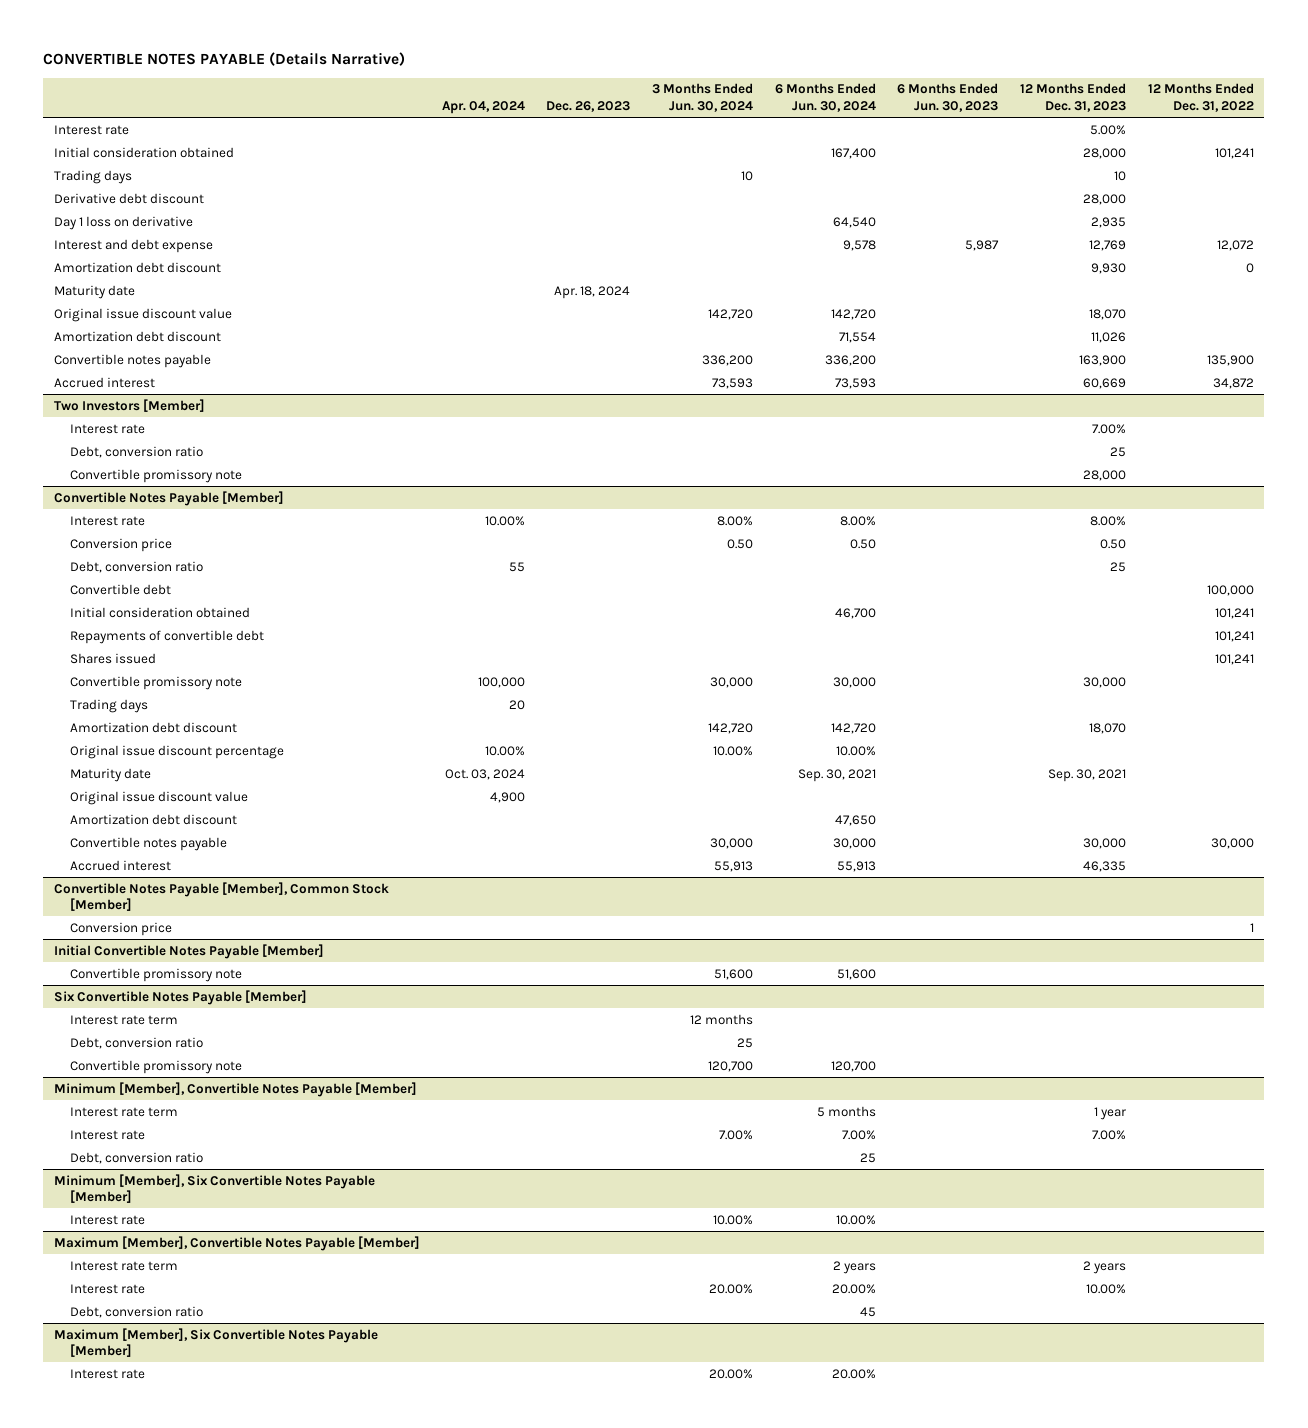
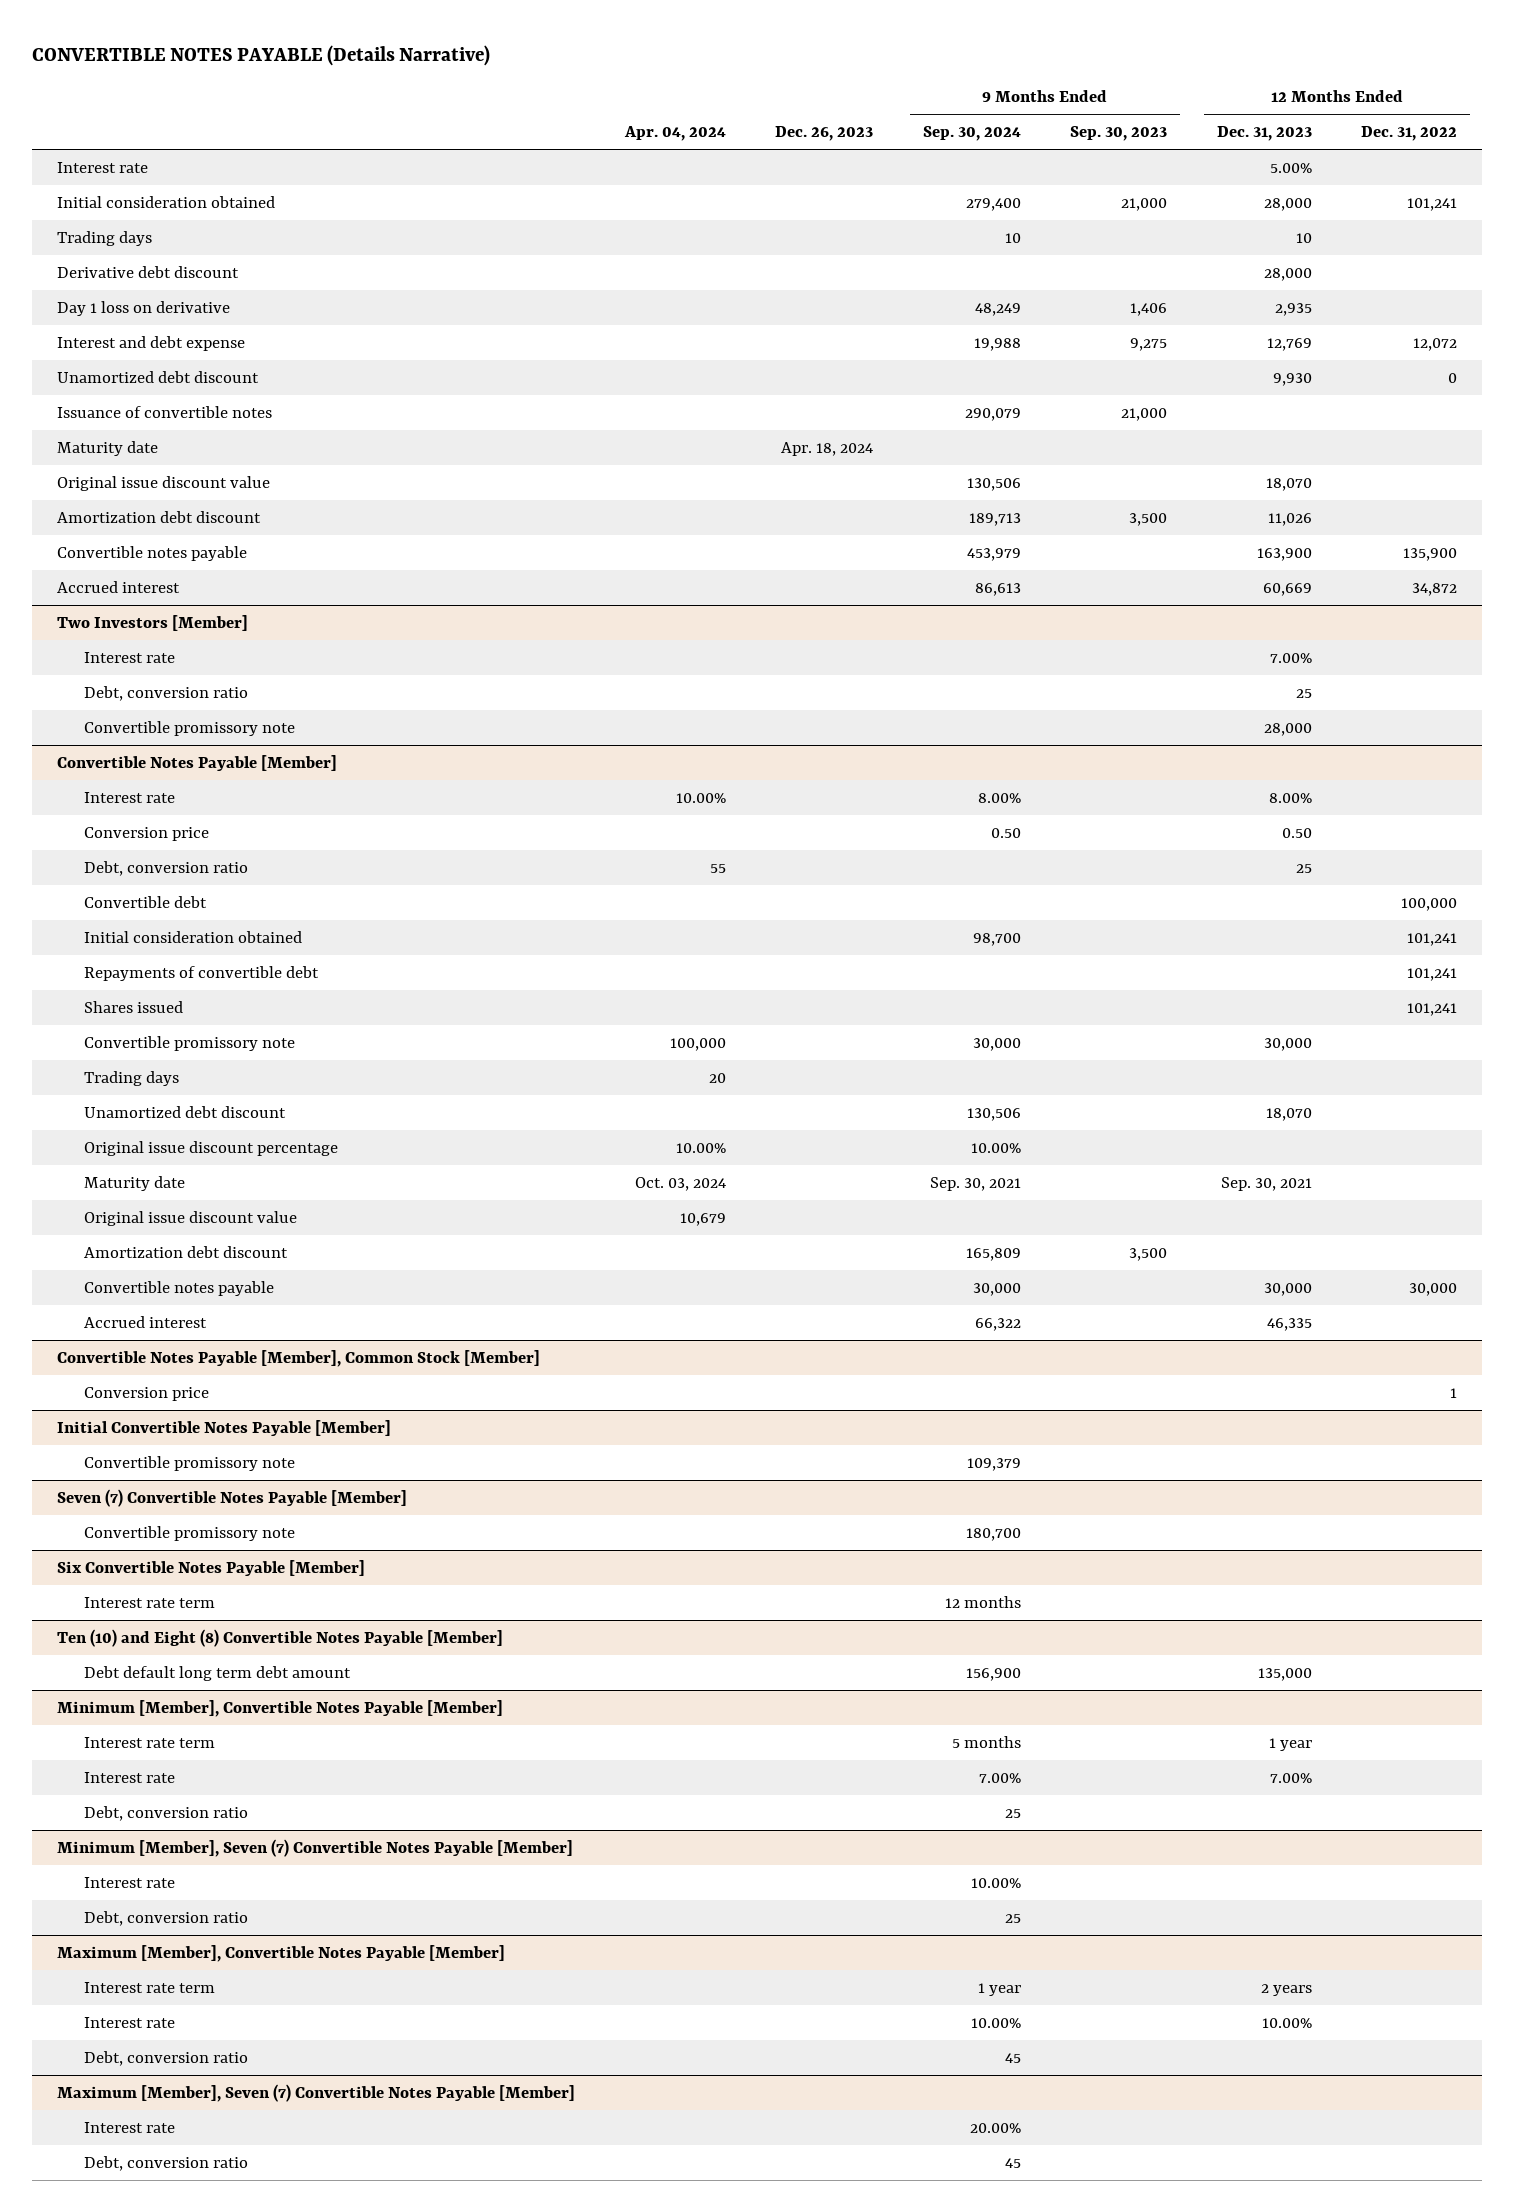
- | Apr. 04, 2024 | Dec. 26, 2023 | 3 Months Ended Jun. 30, 2024 | 6 Months Ended Jun. 30, 2024 | 6 Months Ended Jun. 30, 2023 | 12 Months Ended Dec. 31, 2023 | 12 Months Ended Dec. 31, 2022
+ | Apr. 04, 2024 | Dec. 26, 2023 | 9 Months Ended Sep. 30, 2024 | 9 Months Ended Sep. 30, 2023 | 12 Months Ended Dec. 31, 2023 | 12 Months Ended Dec. 31, 2022
- Amortization debt discount | | | | | | 9,930 | 0
+ Unamortized debt discount | | | | | 9,930 | 0
+ Issuance of convertible notes | | | 290,079 | 21,000 | |
@ Convertible Notes Payable [Member]
- Amortization debt discount | | | 142,720 | 142,720 | | 18,070 |
+ Unamortized debt discount | | | 130,506 | | 18,070 |
- Original issue discount value | 4,900 | | | | | |
+ Original issue discount value | 10,679 | | | | |
+ Seven (7) Convertible Notes Payable [Member]
+ Convertible promissory note | | | 180,700 | | |
@ Six Convertible Notes Payable [Member]
- Debt, conversion ratio | | | 25 | | | |
- Convertible promissory note | | | 120,700 | 120,700 | | |
+ Ten (10) and Eight (8) Convertible Notes Payable [Member]
+ Debt default long term debt amount | | | 156,900 | | 135,000 |
- Minimum [Member], Six Convertible Notes Payable [Member]
+ Minimum [Member], Seven (7) Convertible Notes Payable [Member]
+ Debt, conversion ratio | | | 25 | | |
- Maximum [Member], Six Convertible Notes Payable [Member]
+ Maximum [Member], Seven (7) Convertible Notes Payable [Member]
+ Debt, conversion ratio | | | 45 | | |

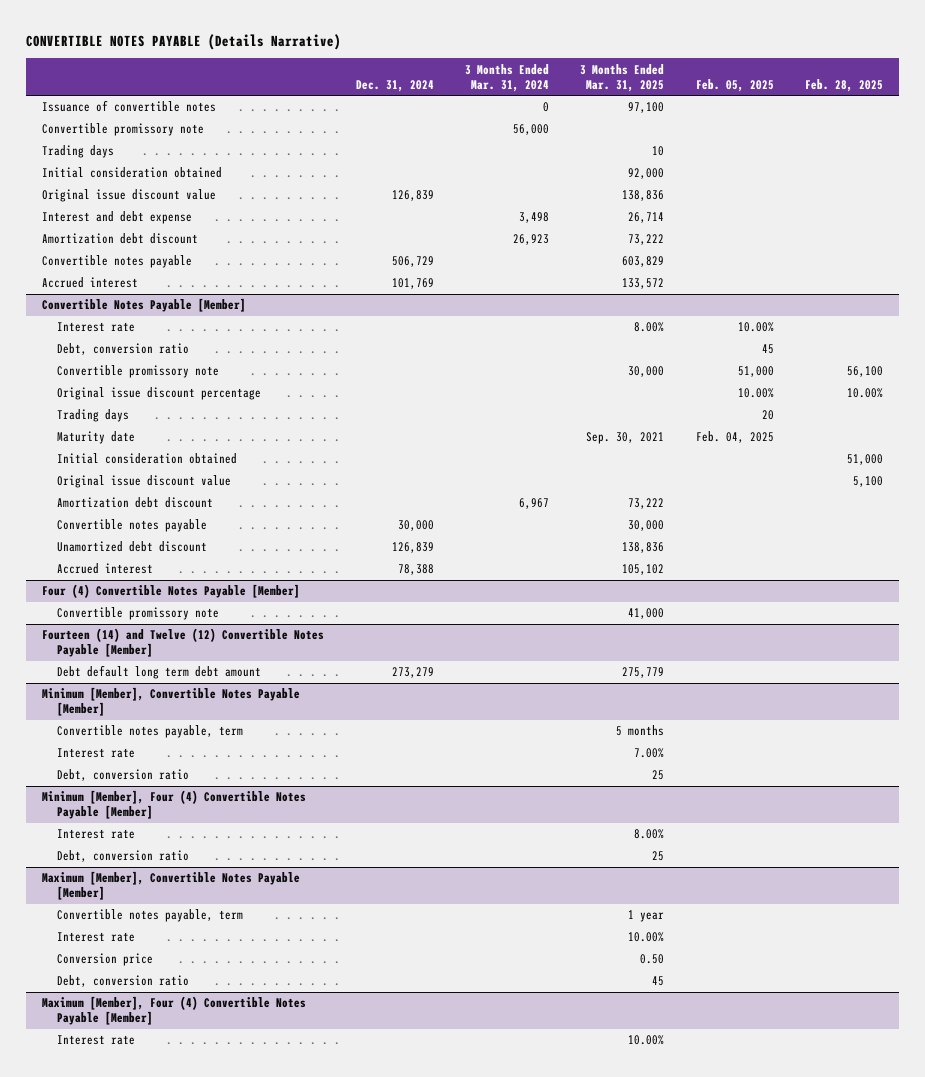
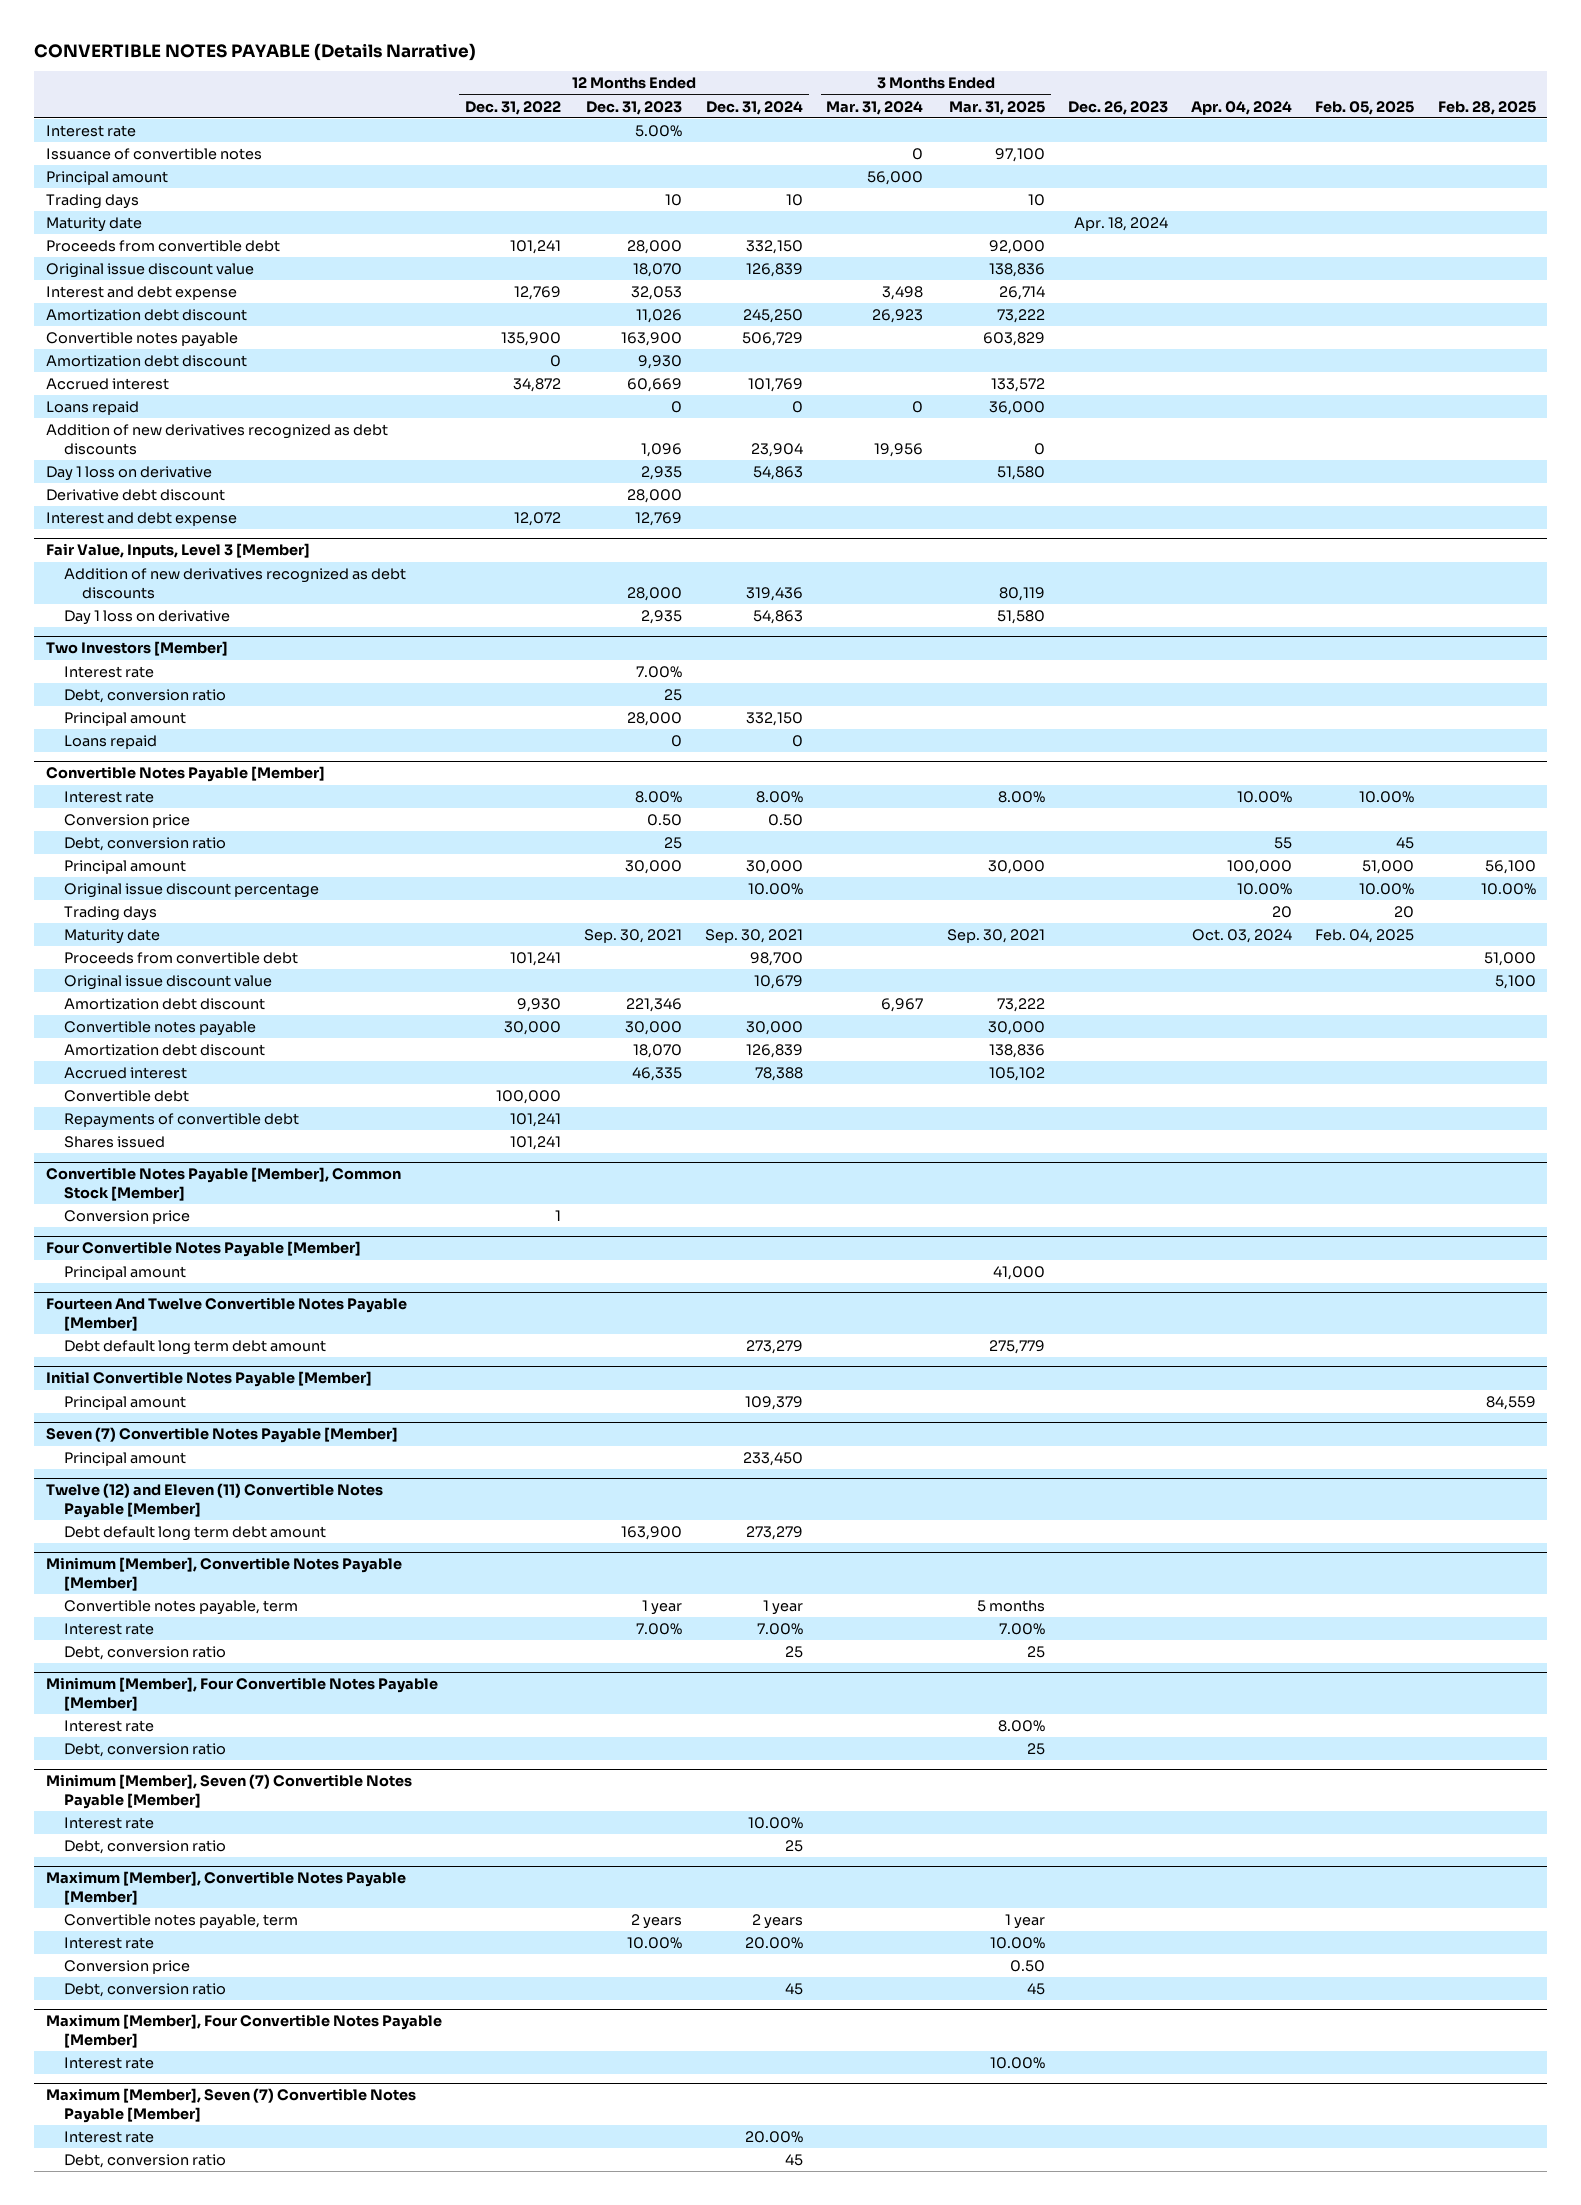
- | Dec. 31, 2024 | 3 Months Ended Mar. 31, 2024 | 3 Months Ended Mar. 31, 2025 | Feb. 05, 2025 | Feb. 28, 2025
+ | 12 Months Ended Dec. 31, 2022 | 12 Months Ended Dec. 31, 2023 | 12 Months Ended Dec. 31, 2024 | 3 Months Ended Mar. 31, 2024 | 3 Months Ended Mar. 31, 2025 | Dec. 26, 2023 | Apr. 04, 2024 | Feb. 05, 2025 | Feb. 28, 2025
+ Interest rate | | 5.00% | | | | | | |
- Convertible promissory note | | 56,000 | | |
+ Principal amount | | | | 56,000 | | | | |
- Initial consideration obtained | | | 92,000 | |
+ Maturity date | | | | | | Apr. 18, 2024 | | |
+ Proceeds from convertible debt | 101,241 | 28,000 | 332,150 | | 92,000 | | | |
+ Amortization debt discount | 0 | 9,930 | | | | | | |
+ Loans repaid | | 0 | 0 | 0 | 36,000 | | | |
+ Addition of new derivatives recognized as debt discounts | | 1,096 | 23,904 | 19,956 | 0 | | | |
+ Day 1 loss on derivative | | 2,935 | 54,863 | | 51,580 | | | |
+ Derivative debt discount | | 28,000 | | | | | | |
+ Interest and debt expense | 12,072 | 12,769 | | | | | | |
+ Fair Value, Inputs, Level 3 [Member]
+ Addition of new derivatives recognized as debt discounts | | 28,000 | 319,436 | | 80,119 | | | |
+ Day 1 loss on derivative | | 2,935 | 54,863 | | 51,580 | | | |
+ Two Investors [Member]
+ Interest rate | | 7.00% | | | | | | |
+ Debt, conversion ratio | | 25 | | | | | | |
+ Principal amount | | 28,000 | 332,150 | | | | | |
+ Loans repaid | | 0 | 0 | | | | | |
@ Convertible Notes Payable [Member]
+ Conversion price | | 0.50 | 0.50 | | | | | |
- Convertible promissory note | | | 30,000 | 51,000 | 56,100
+ Principal amount | | 30,000 | 30,000 | | 30,000 | | 100,000 | 51,000 | 56,100
- Initial consideration obtained | | | | | 51,000
+ Proceeds from convertible debt | 101,241 | | 98,700 | | | | | | 51,000
- Unamortized debt discount | 126,839 | | 138,836 | |
+ Amortization debt discount | | 18,070 | 126,839 | | 138,836 | | | |
- Four (4) Convertible Notes Payable [Member]
- Convertible promissory note | | | 41,000 | |
- Fourteen (14) and Twelve (12) Convertible Notes Payable [Member]
@ Convertible Notes Payable [Member]
+ Convertible debt | 100,000 | | | | | | | |
+ Repayments of convertible debt | 101,241 | | | | | | | |
+ Shares issued | 101,241 | | | | | | | |
+ Convertible Notes Payable [Member], Common Stock [Member]
+ Conversion price | 1 | | | | | | | |
+ Four Convertible Notes Payable [Member]
+ Principal amount | | | | | 41,000 | | | |
+ Fourteen And Twelve Convertible Notes Payable [Member]
+ Initial Convertible Notes Payable [Member]
+ Principal amount | | | 109,379 | | | | | | 84,559
+ Seven (7) Convertible Notes Payable [Member]
+ Principal amount | | | 233,450 | | | | | |
+ Twelve (12) and Eleven (11) Convertible Notes Payable [Member]
+ Debt default long term debt amount | | 163,900 | 273,279 | | | | | |
- Minimum [Member], Four (4) Convertible Notes Payable [Member]
+ Minimum [Member], Four Convertible Notes Payable [Member]
+ Minimum [Member], Seven (7) Convertible Notes Payable [Member]
+ Interest rate | | | 10.00% | | | | | |
+ Debt, conversion ratio | | | 25 | | | | | |
- Maximum [Member], Four (4) Convertible Notes Payable [Member]
+ Maximum [Member], Four Convertible Notes Payable [Member]
+ Maximum [Member], Seven (7) Convertible Notes Payable [Member]
+ Interest rate | | | 20.00% | | | | | |
+ Debt, conversion ratio | | | 45 | | | | | |

